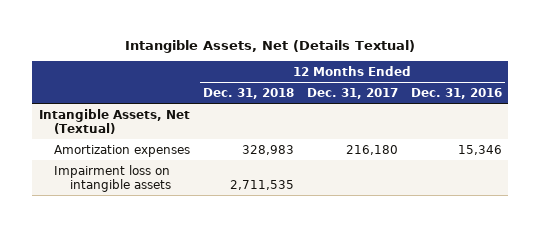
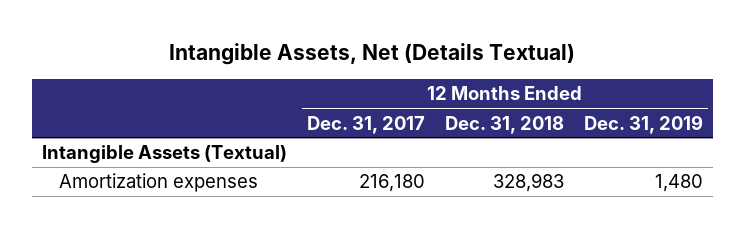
- | 12 Months Ended Dec. 31, 2018 | 12 Months Ended Dec. 31, 2017 | 12 Months Ended Dec. 31, 2016
+ | 12 Months Ended Dec. 31, 2017 | 12 Months Ended Dec. 31, 2018 | 12 Months Ended Dec. 31, 2019
- Intangible Assets, Net (Textual)
+ Intangible Assets (Textual)
- Impairment loss on intangible assets | 2,711,535 | |

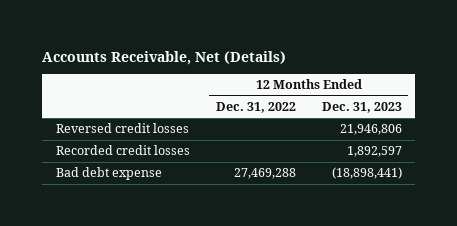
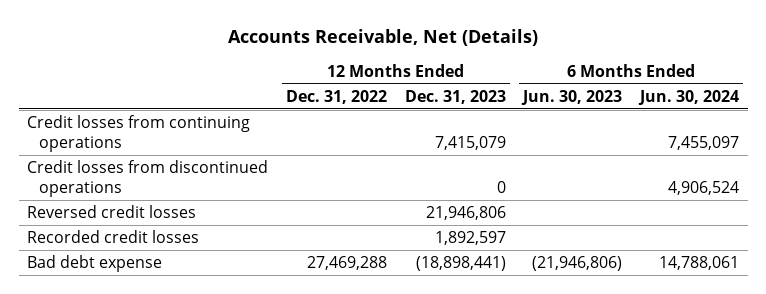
- | 12 Months Ended Dec. 31, 2022 | 12 Months Ended Dec. 31, 2023
+ | 12 Months Ended Dec. 31, 2022 | 12 Months Ended Dec. 31, 2023 | 6 Months Ended Jun. 30, 2023 | 6 Months Ended Jun. 30, 2024
+ Credit losses from continuing operations | | 7,415,079 | | 7,455,097
+ Credit losses from discontinued operations | | 0 | | 4,906,524

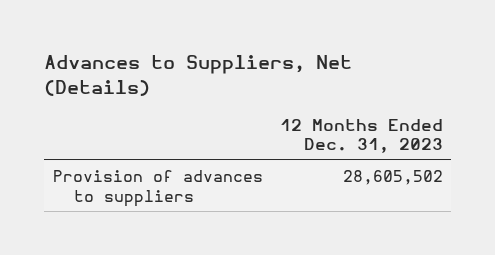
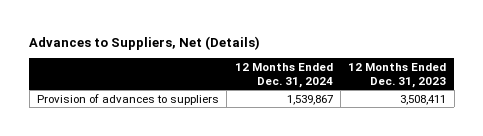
- | 12 Months Ended Dec. 31, 2023
+ | 12 Months Ended Dec. 31, 2024 | 12 Months Ended Dec. 31, 2023
- Provision of advances to suppliers | 28,605,502
+ Provision of advances to suppliers | 1,539,867 | 3,508,411

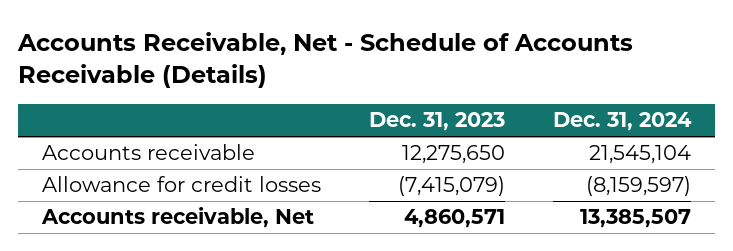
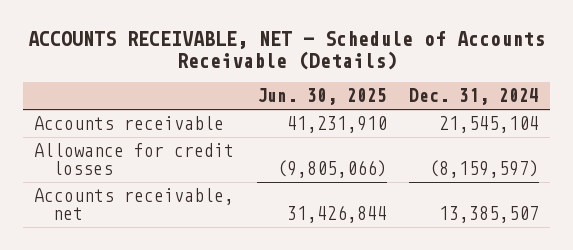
- Accounts Receivable, Net - Schedule of Accounts Receivable (Details)
+ ACCOUNTS RECEIVABLE, NET - Schedule of Accounts Receivable (Details)
- | Dec. 31, 2023 | Dec. 31, 2024
+ | Jun. 30, 2025 | Dec. 31, 2024
- Accounts receivable, Net | 4,860,571 | 13,385,507
+ Accounts receivable, net | 31,426,844 | 13,385,507

